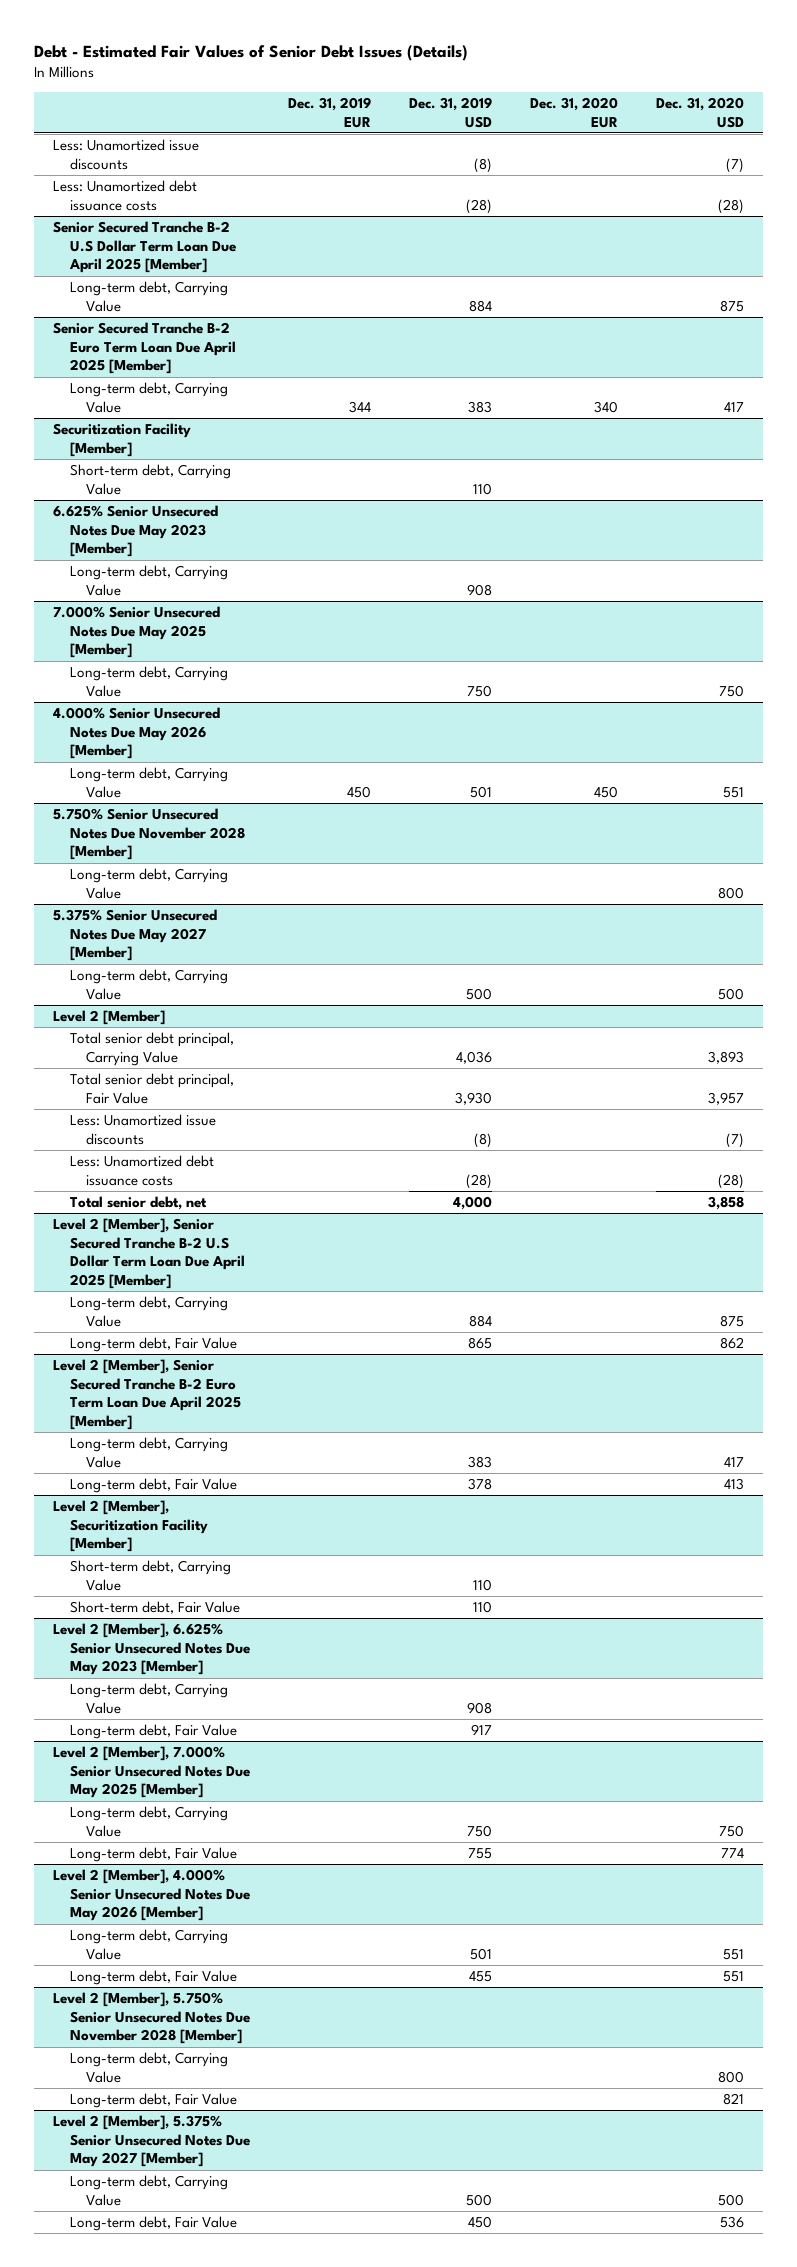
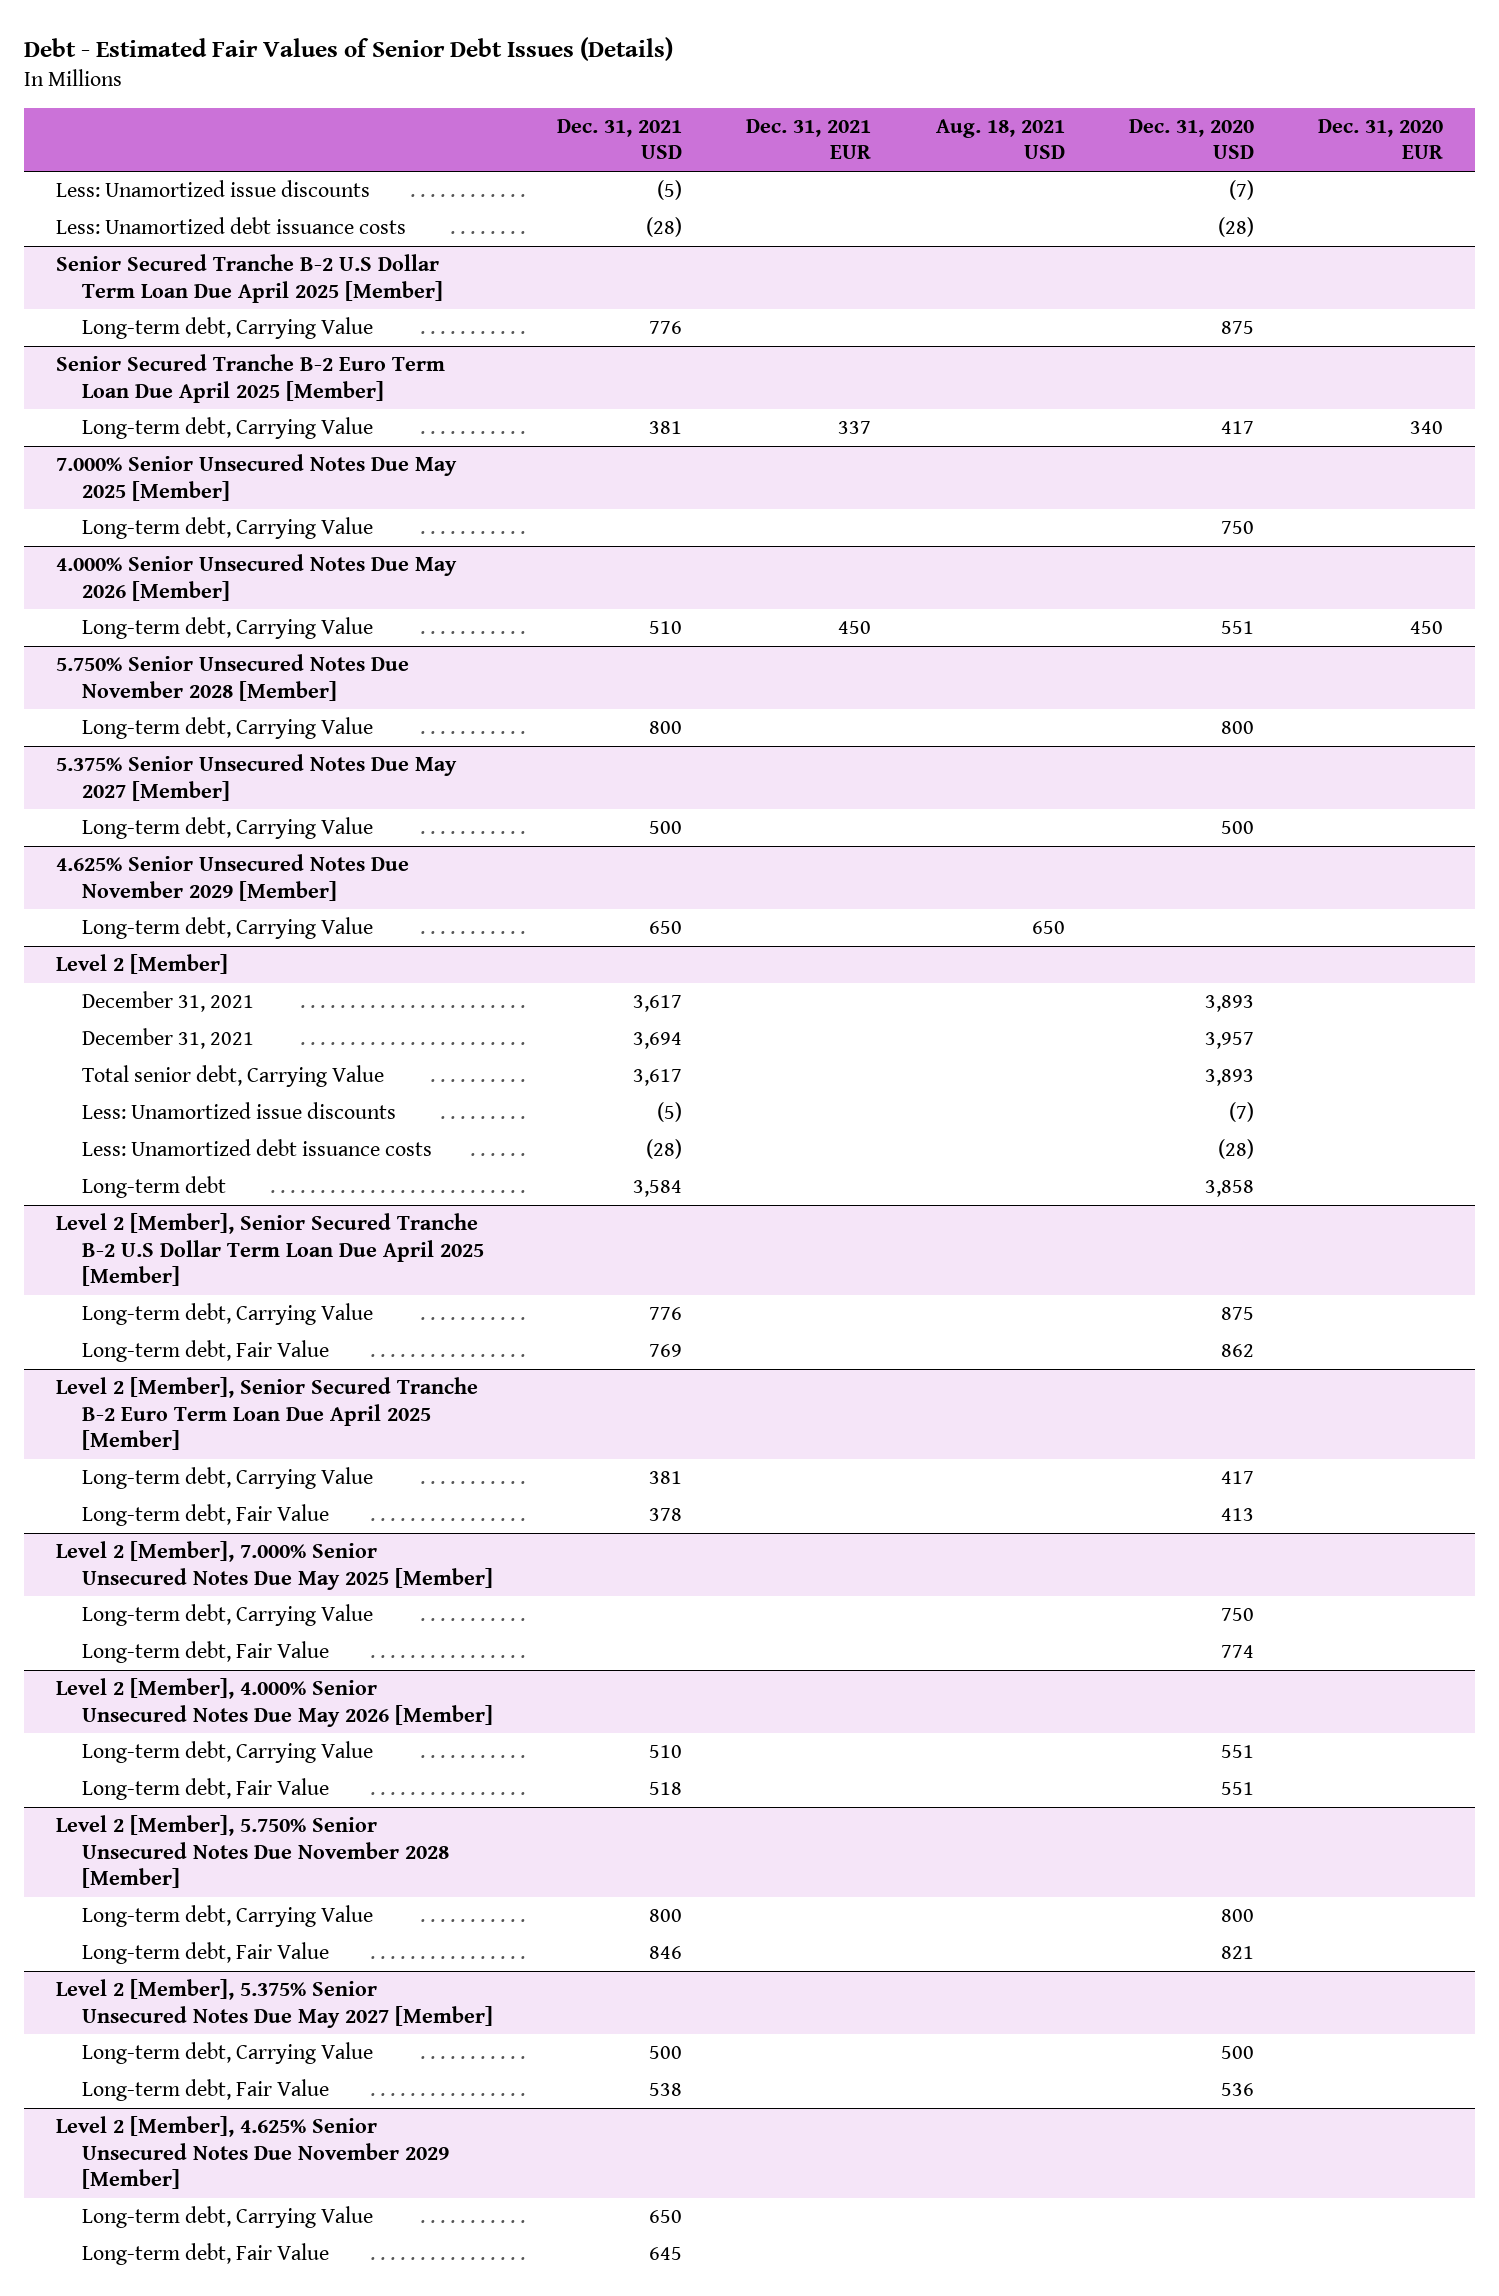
- | Dec. 31, 2019 EUR | Dec. 31, 2019 USD | Dec. 31, 2020 EUR | Dec. 31, 2020 USD
+ | Dec. 31, 2021 USD | Dec. 31, 2021 EUR | Aug. 18, 2021 USD | Dec. 31, 2020 USD | Dec. 31, 2020 EUR
- Securitization Facility [Member]
- Short-term debt, Carrying Value | | 110 | |
- 6.625% Senior Unsecured Notes Due May 2023 [Member]
- Long-term debt, Carrying Value | | 908 | |
+ 4.625% Senior Unsecured Notes Due November 2029 [Member]
+ Long-term debt, Carrying Value | 650 | | 650 | |
@ Level 2 [Member]
- Total senior debt principal, Carrying Value | | 4,036 | | 3,893
- Total senior debt principal, Fair Value | | 3,930 | | 3,957
+ December 31, 2021 | 3,617 | | | 3,893 |
+ December 31, 2021 | 3,694 | | | 3,957 |
+ Total senior debt, Carrying Value | 3,617 | | | 3,893 |
- Total senior debt, net | | 4,000 | | 3,858
+ Long-term debt | 3,584 | | | 3,858 |
- Level 2 [Member], Securitization Facility [Member]
- Short-term debt, Carrying Value | | 110 | |
- Short-term debt, Fair Value | | 110 | |
- Level 2 [Member], 6.625% Senior Unsecured Notes Due May 2023 [Member]
- Long-term debt, Carrying Value | | 908 | |
- Long-term debt, Fair Value | | 917 | |
+ Level 2 [Member], 4.625% Senior Unsecured Notes Due November 2029 [Member]
+ Long-term debt, Carrying Value | 650 | | | |
+ Long-term debt, Fair Value | 645 | | | |

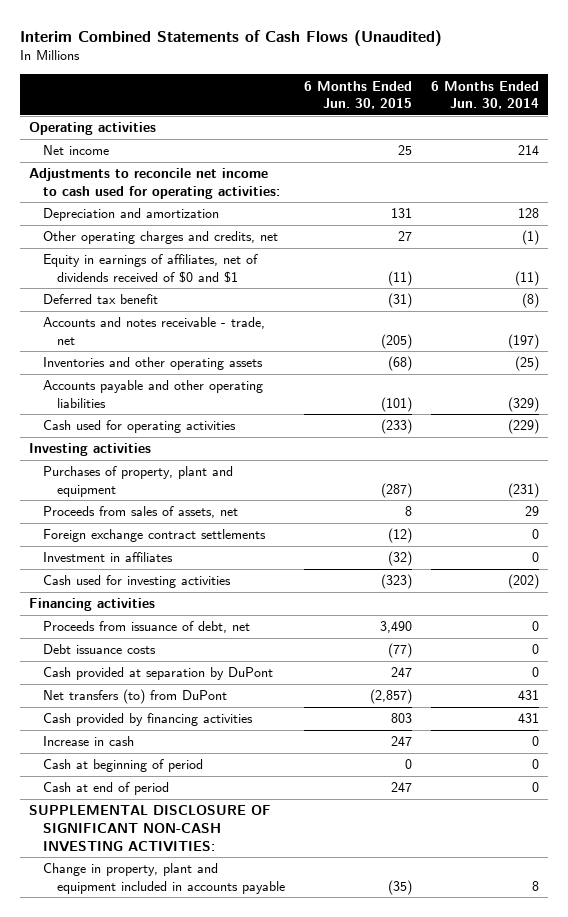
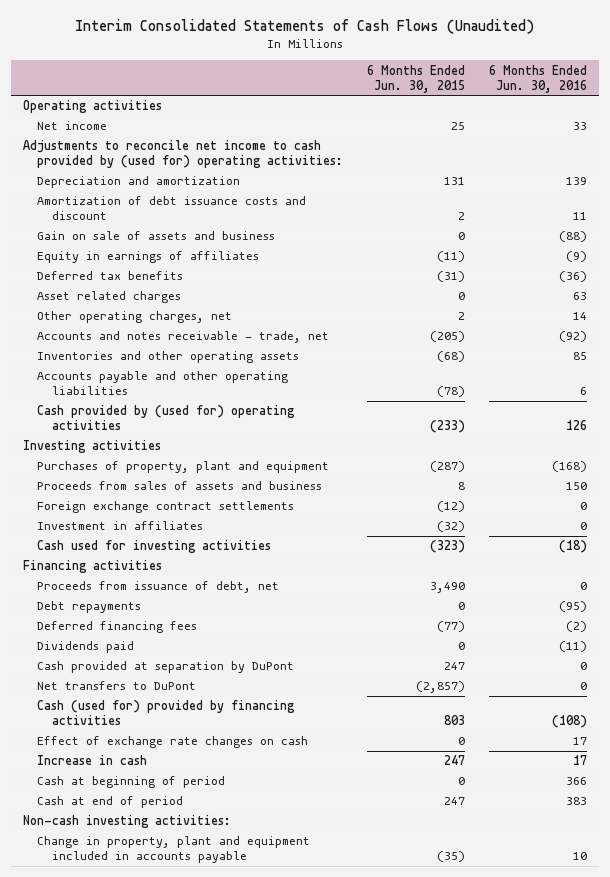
- Interim Combined Statements of Cash Flows (Unaudited)
+ Interim Consolidated Statements of Cash Flows (Unaudited)
- | 6 Months Ended Jun. 30, 2015 | 6 Months Ended Jun. 30, 2014
+ | 6 Months Ended Jun. 30, 2015 | 6 Months Ended Jun. 30, 2016
- Adjustments to reconcile net income to cash used for operating activities:
+ Adjustments to reconcile net income to cash provided by (used for) operating activities:
- Other operating charges and credits, net | 27 | (1)
- Equity in earnings of affiliates, net of dividends received of $0 and $1 | (11) | (11)
- Deferred tax benefit | (31) | (8)
+ Amortization of debt issuance costs and discount | 2 | 11
+ Gain on sale of assets and business | 0 | (88)
+ Equity in earnings of affiliates | (11) | (9)
+ Deferred tax benefits | (31) | (36)
+ Asset related charges | 0 | 63
+ Other operating charges, net | 2 | 14
- Accounts payable and other operating liabilities | (101) | (329)
- Cash used for operating activities | (233) | (229)
+ Accounts payable and other operating liabilities | (78) | 6
+ Cash provided by (used for) operating activities | (233) | 126
- Proceeds from sales of assets, net | 8 | 29
+ Proceeds from sales of assets and business | 8 | 150
- Debt issuance costs | (77) | 0
+ Debt repayments | 0 | (95)
+ Deferred financing fees | (77) | (2)
+ Dividends paid | 0 | (11)
- Net transfers (to) from DuPont | (2,857) | 431
- Cash provided by financing activities | 803 | 431
+ Net transfers to DuPont | (2,857) | 0
+ Cash (used for) provided by financing activities | 803 | (108)
+ Effect of exchange rate changes on cash | 0 | 17
- SUPPLEMENTAL DISCLOSURE OF SIGNIFICANT NON-CASH INVESTING ACTIVITIES:
+ Non-cash investing activities:

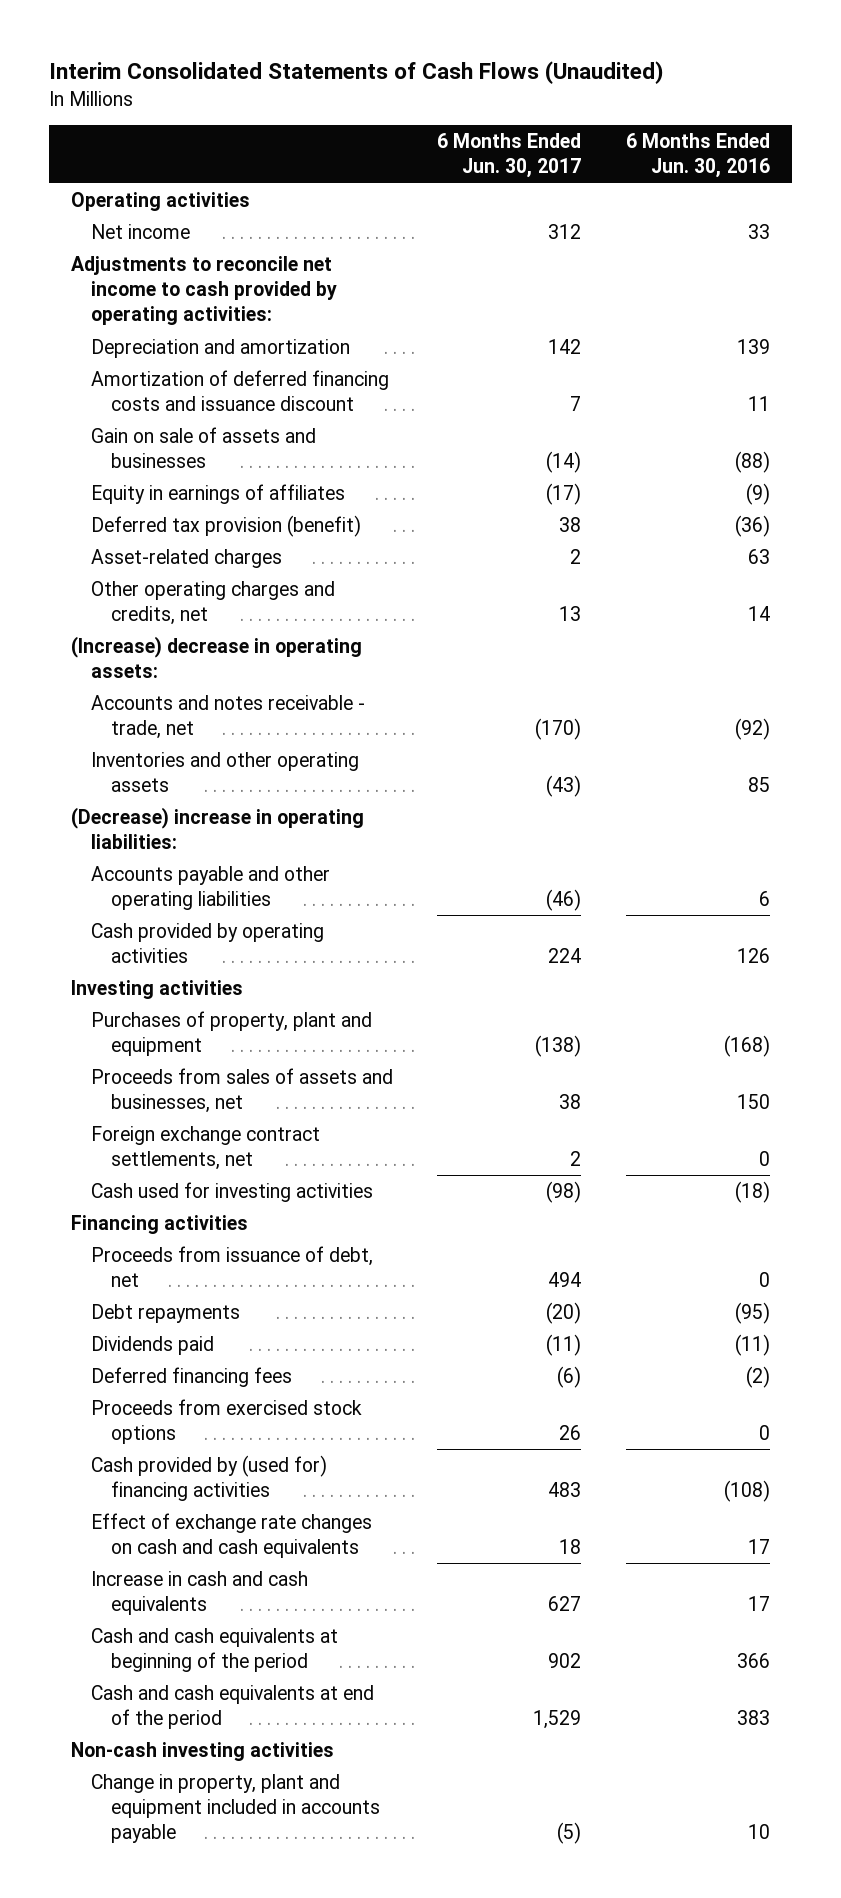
- | 6 Months Ended Jun. 30, 2015 | 6 Months Ended Jun. 30, 2016
+ | 6 Months Ended Jun. 30, 2017 | 6 Months Ended Jun. 30, 2016
- Adjustments to reconcile net income to cash provided by (used for) operating activities:
+ Adjustments to reconcile net income to cash provided by operating activities:
- Amortization of debt issuance costs and discount | 2 | 11
- Gain on sale of assets and business | 0 | (88)
+ Amortization of deferred financing costs and issuance discount | 7 | 11
+ Gain on sale of assets and businesses | (14) | (88)
- Deferred tax benefits | (31) | (36)
- Asset related charges | 0 | 63
- Other operating charges, net | 2 | 14
+ Deferred tax provision (benefit) | 38 | (36)
+ Asset-related charges | 2 | 63
+ Other operating charges and credits, net | 13 | 14
+ (Increase) decrease in operating assets:
+ (Decrease) increase in operating liabilities:
- Cash provided by (used for) operating activities | (233) | 126
+ Cash provided by operating activities | 224 | 126
- Proceeds from sales of assets and business | 8 | 150
- Foreign exchange contract settlements | (12) | 0
- Investment in affiliates | (32) | 0
+ Proceeds from sales of assets and businesses, net | 38 | 150
+ Foreign exchange contract settlements, net | 2 | 0
- Cash provided at separation by DuPont | 247 | 0
- Net transfers to DuPont | (2,857) | 0
- Cash (used for) provided by financing activities | 803 | (108)
- Effect of exchange rate changes on cash | 0 | 17
- Increase in cash | 247 | 17
- Cash at beginning of period | 0 | 366
- Cash at end of period | 247 | 383
- Non-cash investing activities:
moved down: Deferred financing fees | (6) | (2)
+ Proceeds from exercised stock options | 26 | 0
+ Cash provided by (used for) financing activities | 483 | (108)
+ Effect of exchange rate changes on cash and cash equivalents | 18 | 17
+ Increase in cash and cash equivalents | 627 | 17
+ Cash and cash equivalents at beginning of the period | 902 | 366
+ Cash and cash equivalents at end of the period | 1,529 | 383
+ Non-cash investing activities

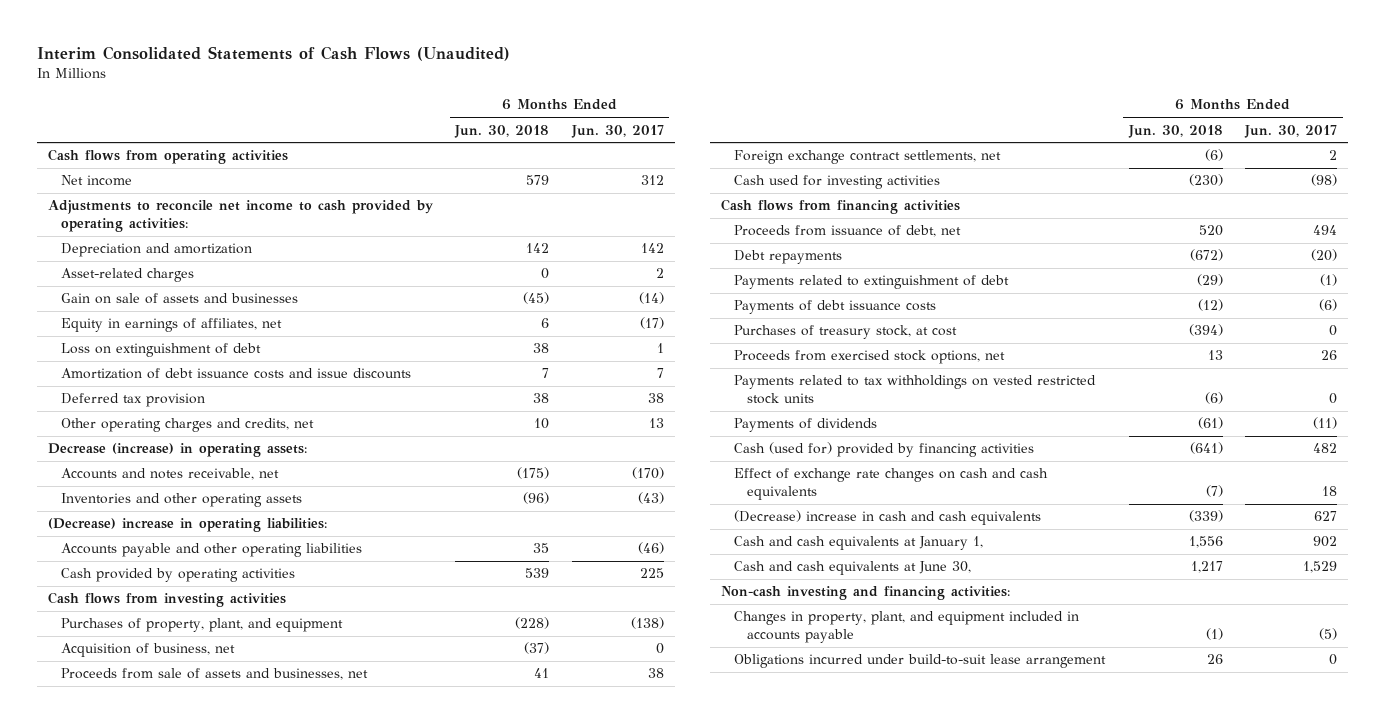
- | 6 Months Ended Jun. 30, 2017 | 6 Months Ended Jun. 30, 2016
+ | 6 Months Ended Jun. 30, 2018 | 6 Months Ended Jun. 30, 2017
- Operating activities
+ Cash flows from operating activities
- Amortization of deferred financing costs and issuance discount | 7 | 11
- Equity in earnings of affiliates | (17) | (9)
- Deferred tax provision (benefit) | 38 | (36)
moved down: Gain on sale of assets and businesses | (45) | (14)
+ Equity in earnings of affiliates, net | 6 | (17)
+ Loss on extinguishment of debt | 38 | 1
+ Amortization of debt issuance costs and issue discounts | 7 | 7
+ Deferred tax provision | 38 | 38
- (Increase) decrease in operating assets:
- Accounts and notes receivable - trade, net | (170) | (92)
+ Decrease (increase) in operating assets:
+ Accounts and notes receivable, net | (175) | (170)
- Cash provided by operating activities | 224 | 126
- Investing activities
- Purchases of property, plant and equipment | (138) | (168)
- Proceeds from sales of assets and businesses, net | 38 | 150
+ Cash provided by operating activities | 539 | 225
+ Cash flows from investing activities
+ Purchases of property, plant, and equipment | (228) | (138)
+ Acquisition of business, net | (37) | 0
+ Proceeds from sale of assets and businesses, net | 41 | 38
- Financing activities
+ Cash flows from financing activities
- Dividends paid | (11) | (11)
- Deferred financing fees | (6) | (2)
- Proceeds from exercised stock options | 26 | 0
- Cash provided by (used for) financing activities | 483 | (108)
+ Payments related to extinguishment of debt | (29) | (1)
+ Payments of debt issuance costs | (12) | (6)
+ Purchases of treasury stock, at cost | (394) | 0
+ Proceeds from exercised stock options, net | 13 | 26
+ Payments related to tax withholdings on vested restricted stock units | (6) | 0
+ Payments of dividends | (61) | (11)
+ Cash (used for) provided by financing activities | (641) | 482
- Increase in cash and cash equivalents | 627 | 17
- Cash and cash equivalents at beginning of the period | 902 | 366
- Cash and cash equivalents at end of the period | 1,529 | 383
- Non-cash investing activities
- Change in property, plant and equipment included in accounts payable | (5) | 10
+ (Decrease) increase in cash and cash equivalents | (339) | 627
+ Cash and cash equivalents at January 1, | 1,556 | 902
+ Cash and cash equivalents at June 30, | 1,217 | 1,529
+ Non-cash investing and financing activities:
+ Changes in property, plant, and equipment included in accounts payable | (1) | (5)
+ Obligations incurred under build-to-suit lease arrangement | 26 | 0

